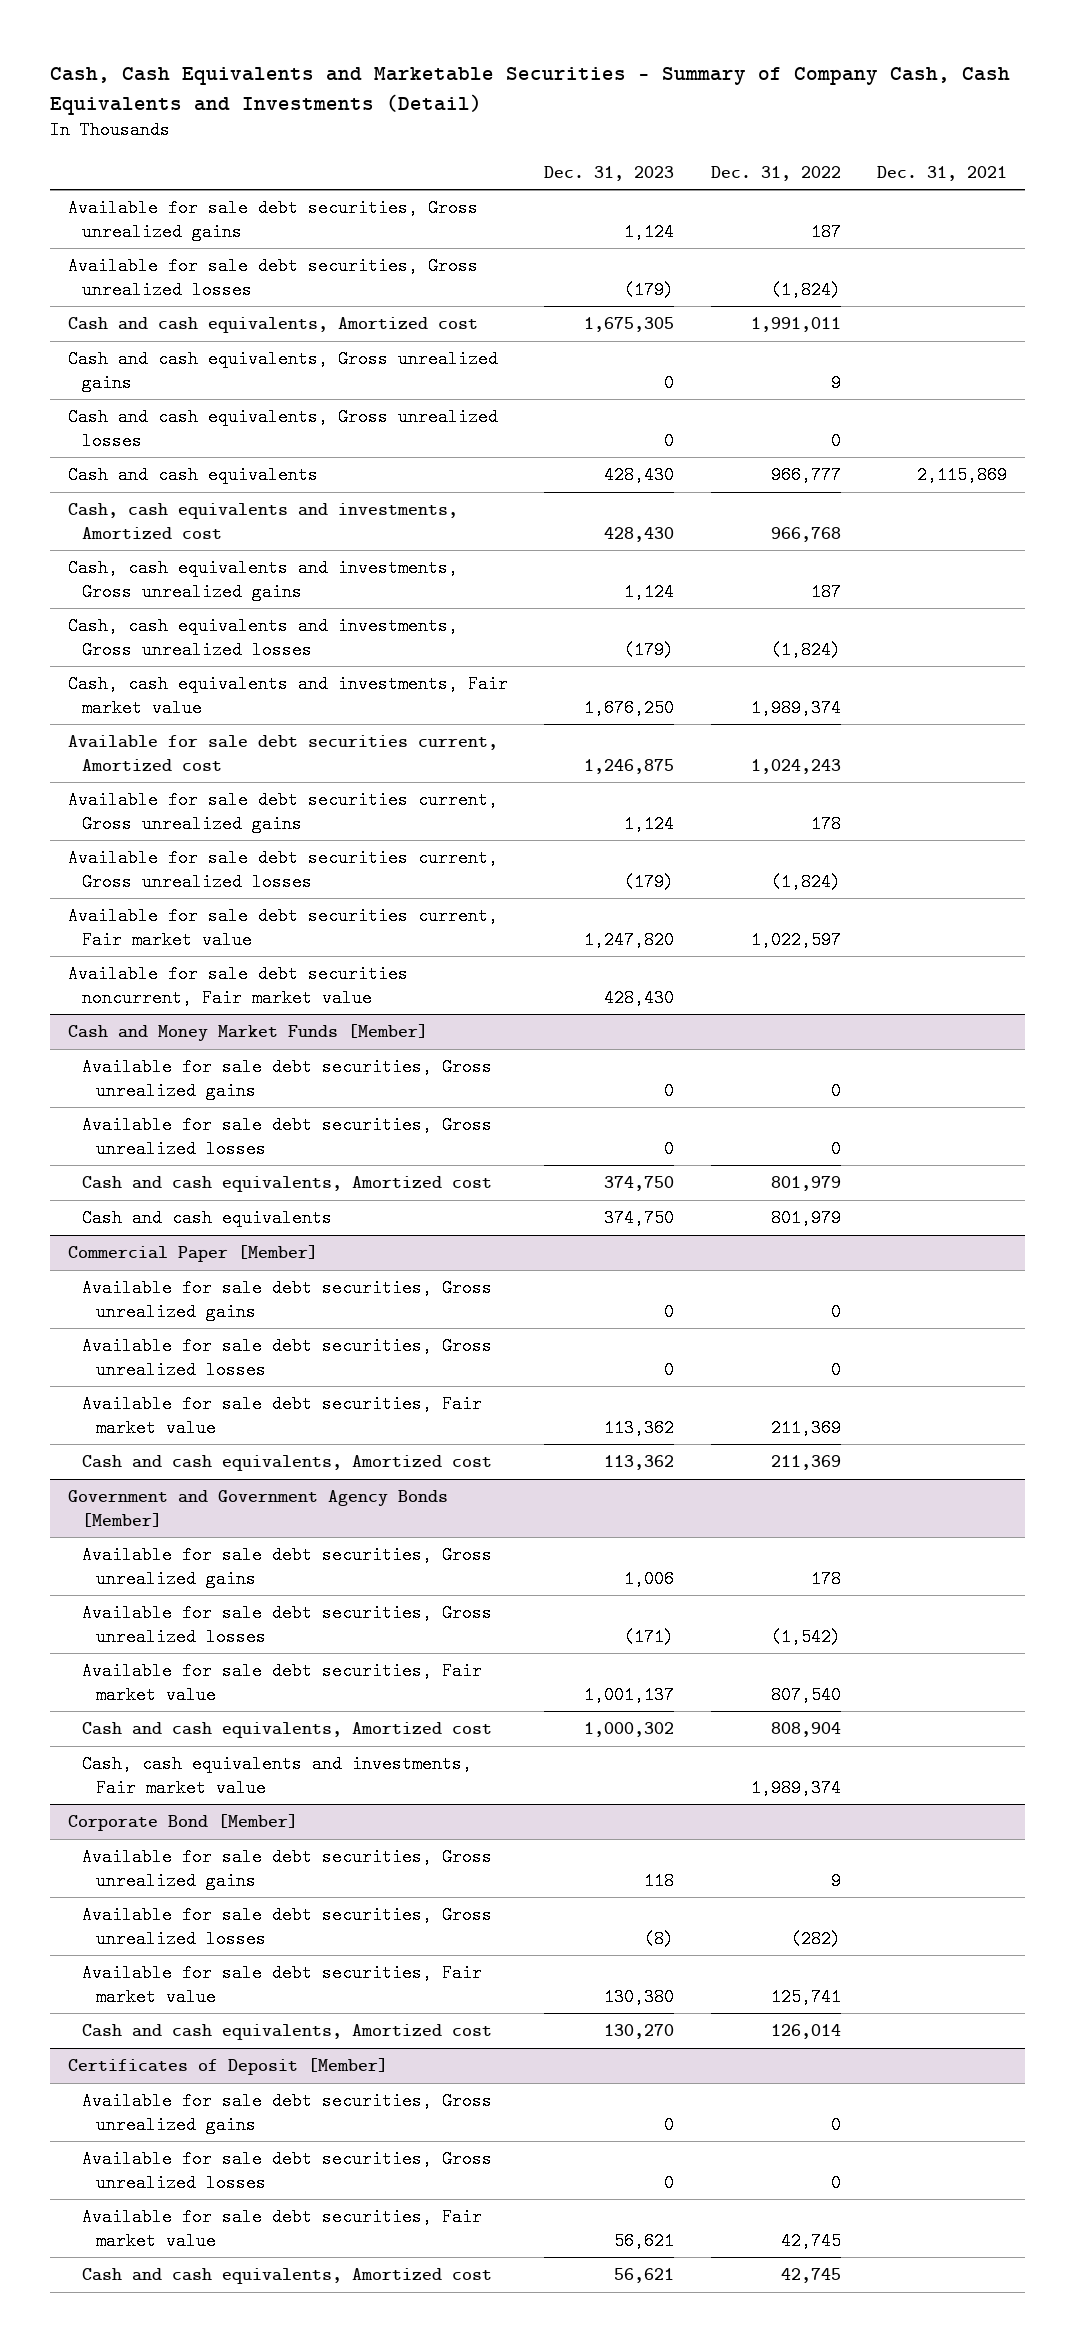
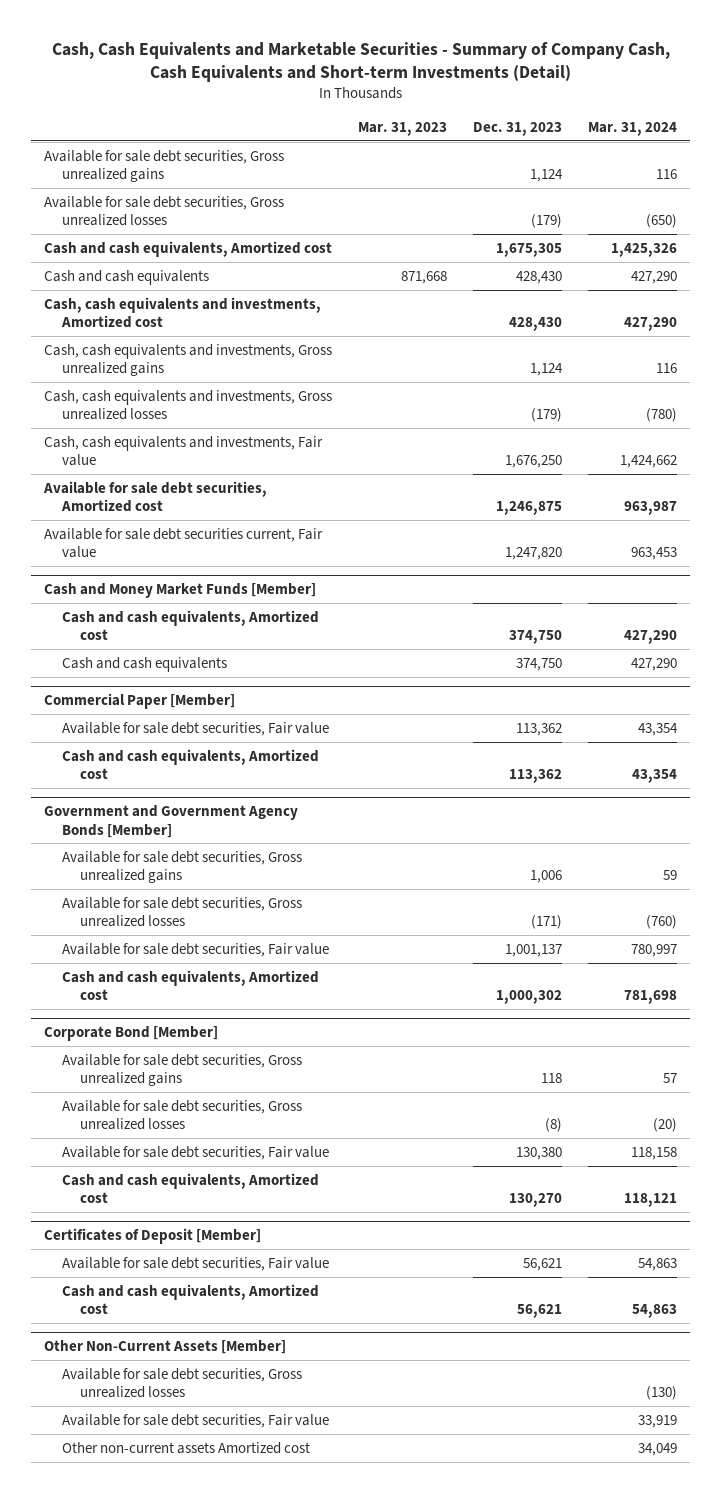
- Cash, Cash Equivalents and Marketable Securities - Summary of Company Cash, Cash Equivalents and Investments (Detail)
+ Cash, Cash Equivalents and Marketable Securities - Summary of Company Cash, Cash Equivalents and Short-term Investments (Detail)
- | Dec. 31, 2023 | Dec. 31, 2022 | Dec. 31, 2021
+ | Mar. 31, 2023 | Dec. 31, 2023 | Mar. 31, 2024
- Cash and cash equivalents, Gross unrealized gains | 0 | 9 |
- Cash and cash equivalents, Gross unrealized losses | 0 | 0 |
- Cash, cash equivalents and investments, Fair market value | 1,676,250 | 1,989,374 |
- Available for sale debt securities current, Amortized cost | 1,246,875 | 1,024,243 |
- Available for sale debt securities current, Gross unrealized gains | 1,124 | 178 |
- Available for sale debt securities current, Gross unrealized losses | (179) | (1,824) |
- Available for sale debt securities current, Fair market value | 1,247,820 | 1,022,597 |
- Available for sale debt securities noncurrent, Fair market value | 428,430 | |
+ Cash, cash equivalents and investments, Fair value | | 1,676,250 | 1,424,662
+ Available for sale debt securities, Amortized cost | | 1,246,875 | 963,987
+ Available for sale debt securities current, Fair value | | 1,247,820 | 963,453
@ Cash and Money Market Funds [Member]
- Available for sale debt securities, Gross unrealized gains | 0 | 0 |
- Available for sale debt securities, Gross unrealized losses | 0 | 0 |
@ Commercial Paper [Member]
- Available for sale debt securities, Gross unrealized gains | 0 | 0 |
- Available for sale debt securities, Gross unrealized losses | 0 | 0 |
- Available for sale debt securities, Fair market value | 113,362 | 211,369 |
+ Available for sale debt securities, Fair value | | 113,362 | 43,354
@ Government and Government Agency Bonds [Member]
- Available for sale debt securities, Fair market value | 1,001,137 | 807,540 |
+ Available for sale debt securities, Fair value | | 1,001,137 | 780,997
- Cash, cash equivalents and investments, Fair market value | | 1,989,374 |
@ Corporate Bond [Member]
- Available for sale debt securities, Fair market value | 130,380 | 125,741 |
+ Available for sale debt securities, Fair value | | 130,380 | 118,158
@ Certificates of Deposit [Member]
- Available for sale debt securities, Gross unrealized gains | 0 | 0 |
- Available for sale debt securities, Gross unrealized losses | 0 | 0 |
- Available for sale debt securities, Fair market value | 56,621 | 42,745 |
+ Available for sale debt securities, Fair value | | 56,621 | 54,863
+ Other Non-Current Assets [Member]
+ Available for sale debt securities, Gross unrealized losses | | | (130)
+ Available for sale debt securities, Fair value | | | 33,919
+ Other non-current assets Amortized cost | | | 34,049

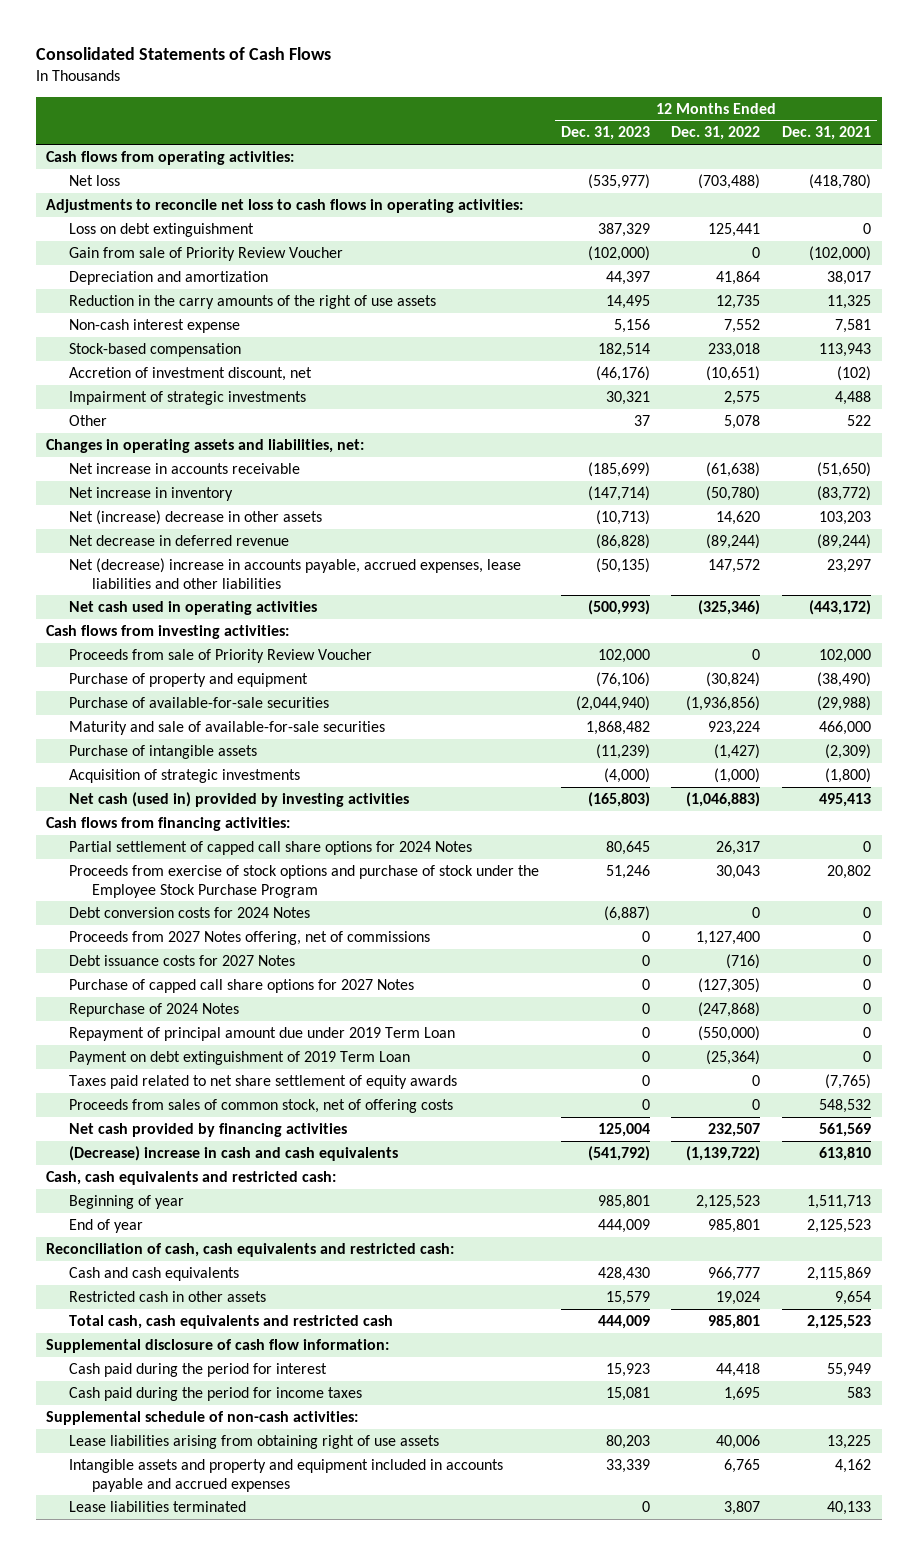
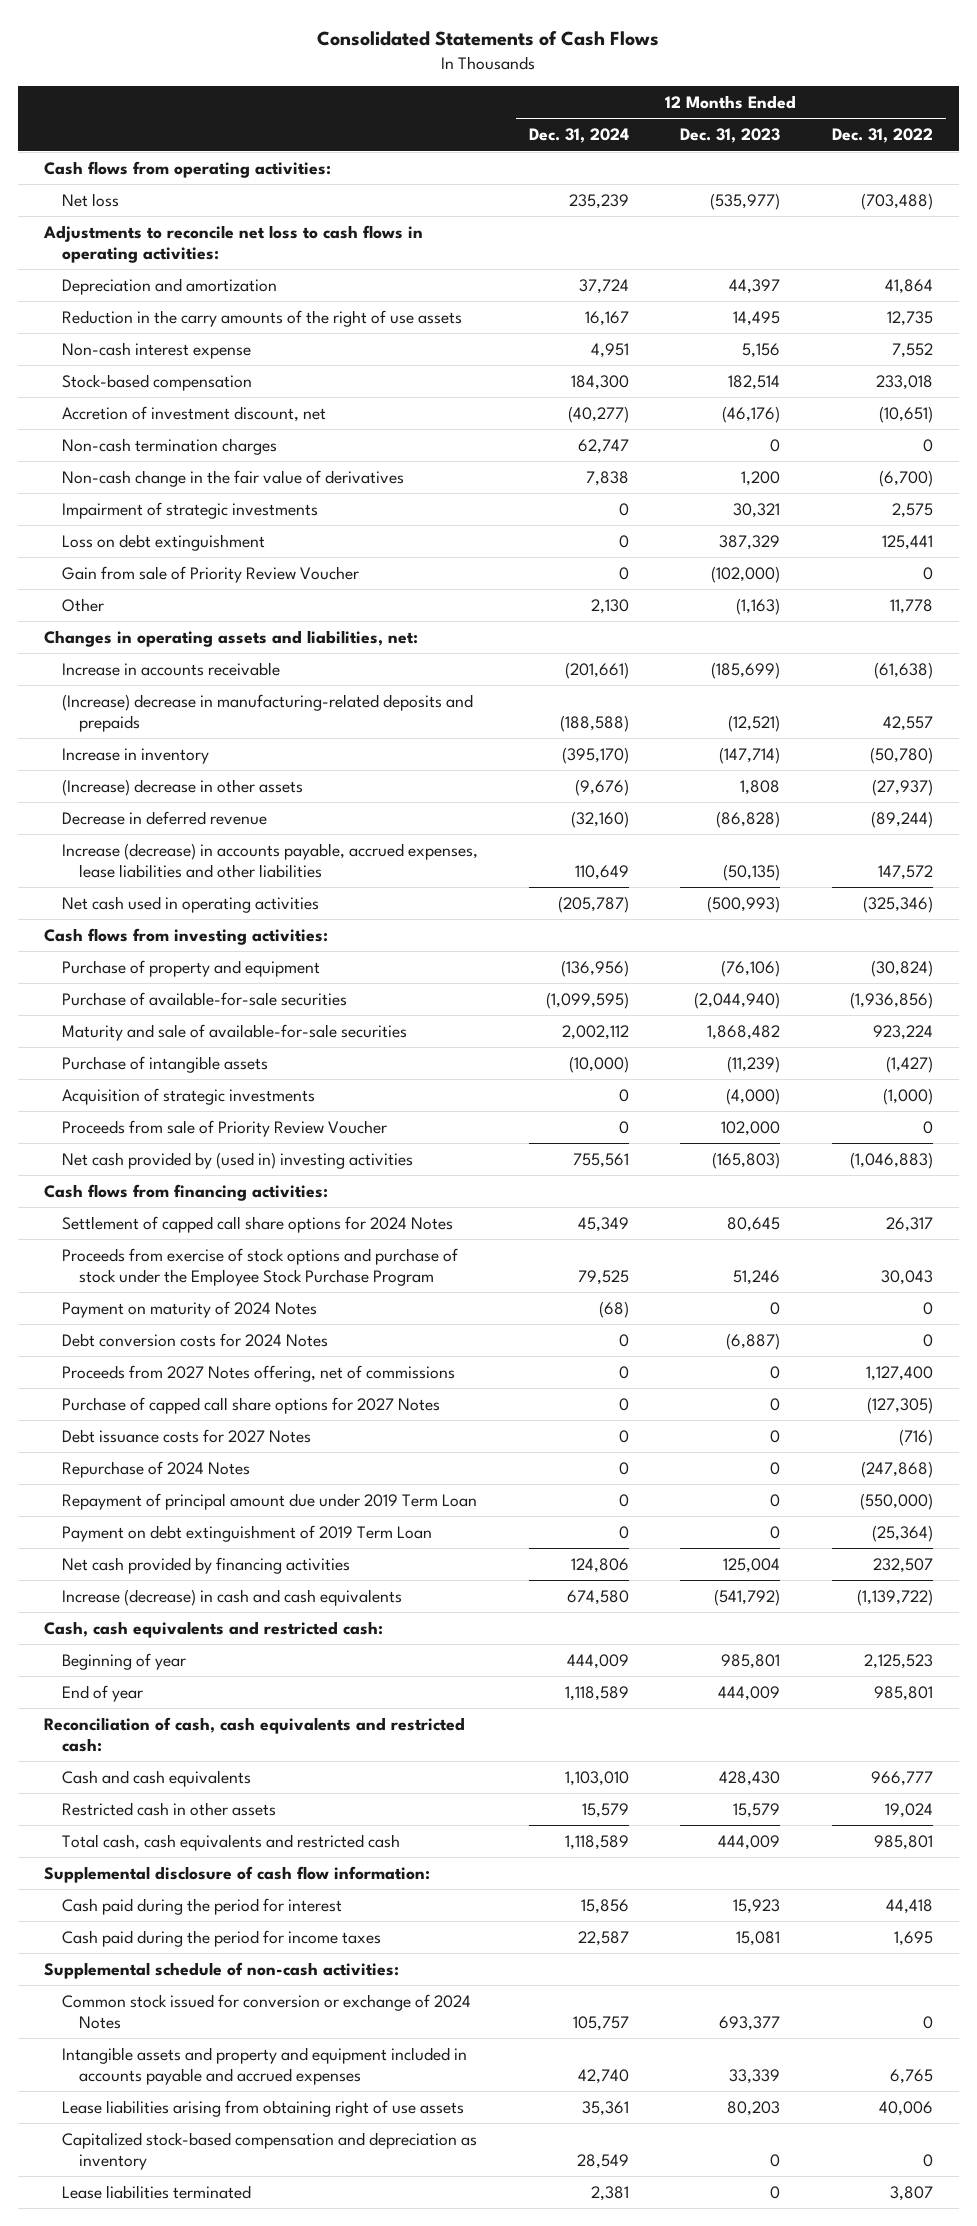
- | 12 Months Ended Dec. 31, 2023 | 12 Months Ended Dec. 31, 2022 | 12 Months Ended Dec. 31, 2021
+ | 12 Months Ended Dec. 31, 2024 | 12 Months Ended Dec. 31, 2023 | 12 Months Ended Dec. 31, 2022
+ Non-cash termination charges | 62,747 | 0 | 0
+ Non-cash change in the fair value of derivatives | 7,838 | 1,200 | (6,700)
- Other | 37 | 5,078 | 522
moved down: Loss on debt extinguishment | 0 | 387,329 | 125,441
moved down: Gain from sale of Priority Review Voucher | 0 | (102,000) | 0
+ Other | 2,130 | (1,163) | 11,778
- Net increase in accounts receivable | (185,699) | (61,638) | (51,650)
- Net increase in inventory | (147,714) | (50,780) | (83,772)
- Net (increase) decrease in other assets | (10,713) | 14,620 | 103,203
- Net decrease in deferred revenue | (86,828) | (89,244) | (89,244)
- Net (decrease) increase in accounts payable, accrued expenses, lease liabilities and other liabilities | (50,135) | 147,572 | 23,297
+ Increase in accounts receivable | (201,661) | (185,699) | (61,638)
+ (Increase) decrease in manufacturing-related deposits and prepaids | (188,588) | (12,521) | 42,557
+ Increase in inventory | (395,170) | (147,714) | (50,780)
+ (Increase) decrease in other assets | (9,676) | 1,808 | (27,937)
+ Decrease in deferred revenue | (32,160) | (86,828) | (89,244)
+ Increase (decrease) in accounts payable, accrued expenses, lease liabilities and other liabilities | 110,649 | (50,135) | 147,572
- Net cash (used in) provided by investing activities | (165,803) | (1,046,883) | 495,413
moved down: Proceeds from sale of Priority Review Voucher | 0 | 102,000 | 0
+ Net cash provided by (used in) investing activities | 755,561 | (165,803) | (1,046,883)
- Partial settlement of capped call share options for 2024 Notes | 80,645 | 26,317 | 0
+ Settlement of capped call share options for 2024 Notes | 45,349 | 80,645 | 26,317
+ Payment on maturity of 2024 Notes | (68) | 0 | 0
moved down: Debt issuance costs for 2027 Notes | 0 | 0 | (716)
- Taxes paid related to net share settlement of equity awards | 0 | 0 | (7,765)
- Proceeds from sales of common stock, net of offering costs | 0 | 0 | 548,532
- (Decrease) increase in cash and cash equivalents | (541,792) | (1,139,722) | 613,810
+ Increase (decrease) in cash and cash equivalents | 674,580 | (541,792) | (1,139,722)
+ Common stock issued for conversion or exchange of 2024 Notes | 105,757 | 693,377 | 0
moved down: Lease liabilities arising from obtaining right of use assets | 35,361 | 80,203 | 40,006
+ Capitalized stock-based compensation and depreciation as inventory | 28,549 | 0 | 0

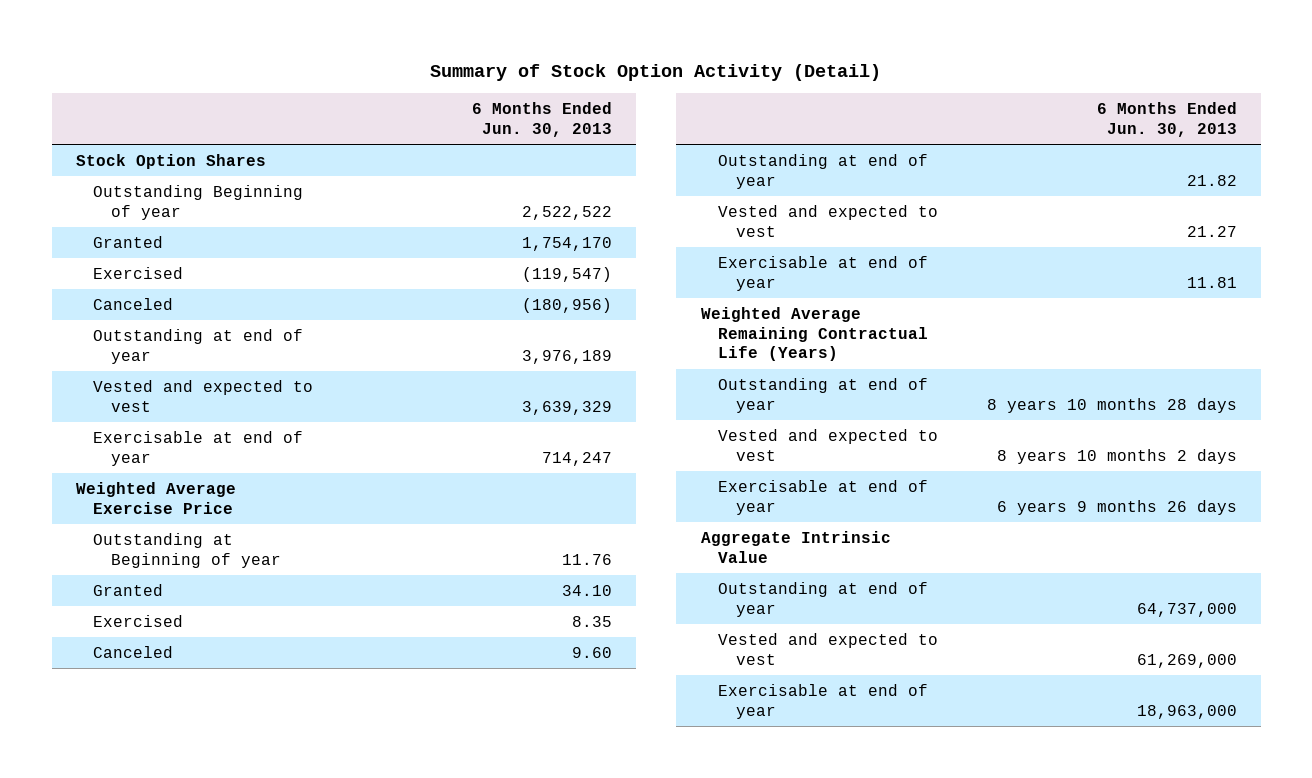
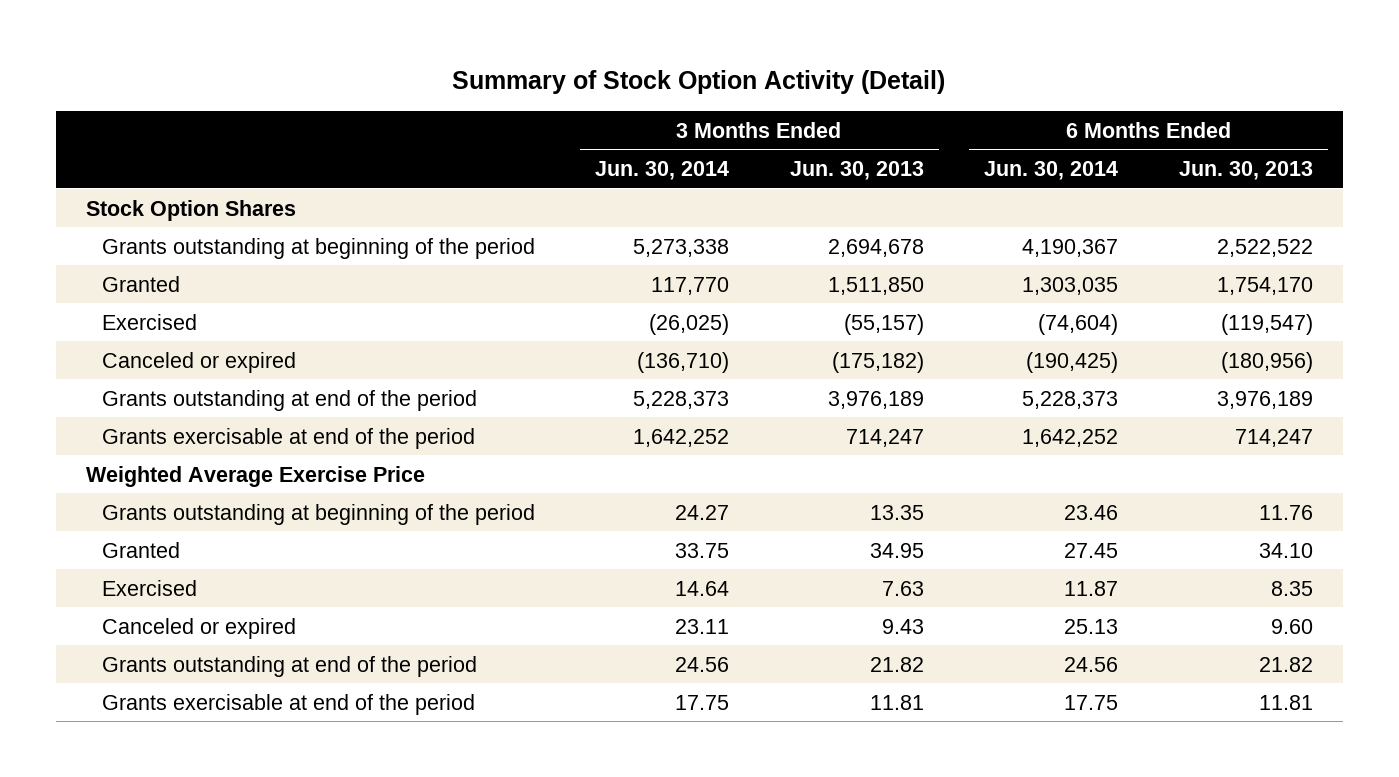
- | 6 Months Ended Jun. 30, 2013
+ | 3 Months Ended Jun. 30, 2014 | 3 Months Ended Jun. 30, 2013 | 6 Months Ended Jun. 30, 2014 | 6 Months Ended Jun. 30, 2013
- Outstanding Beginning of year | 2,522,522
+ Grants outstanding at beginning of the period | 5,273,338 | 2,694,678 | 4,190,367 | 2,522,522
- Canceled | (180,956)
- Outstanding at end of year | 3,976,189
- Vested and expected to vest | 3,639,329
- Exercisable at end of year | 714,247
+ Canceled or expired | (136,710) | (175,182) | (190,425) | (180,956)
+ Grants outstanding at end of the period | 5,228,373 | 3,976,189 | 5,228,373 | 3,976,189
+ Grants exercisable at end of the period | 1,642,252 | 714,247 | 1,642,252 | 714,247
- Outstanding at Beginning of year | 11.76
+ Grants outstanding at beginning of the period | 24.27 | 13.35 | 23.46 | 11.76
- Canceled | 9.60
- Outstanding at end of year | 21.82
- Vested and expected to vest | 21.27
- Exercisable at end of year | 11.81
- Weighted Average Remaining Contractual Life (Years)
- Outstanding at end of year | 8 years 10 months 28 days
- Vested and expected to vest | 8 years 10 months 2 days
- Exercisable at end of year | 6 years 9 months 26 days
- Aggregate Intrinsic Value
- Outstanding at end of year | 64,737,000
- Vested and expected to vest | 61,269,000
- Exercisable at end of year | 18,963,000
+ Canceled or expired | 23.11 | 9.43 | 25.13 | 9.60
+ Grants outstanding at end of the period | 24.56 | 21.82 | 24.56 | 21.82
+ Grants exercisable at end of the period | 17.75 | 11.81 | 17.75 | 11.81

